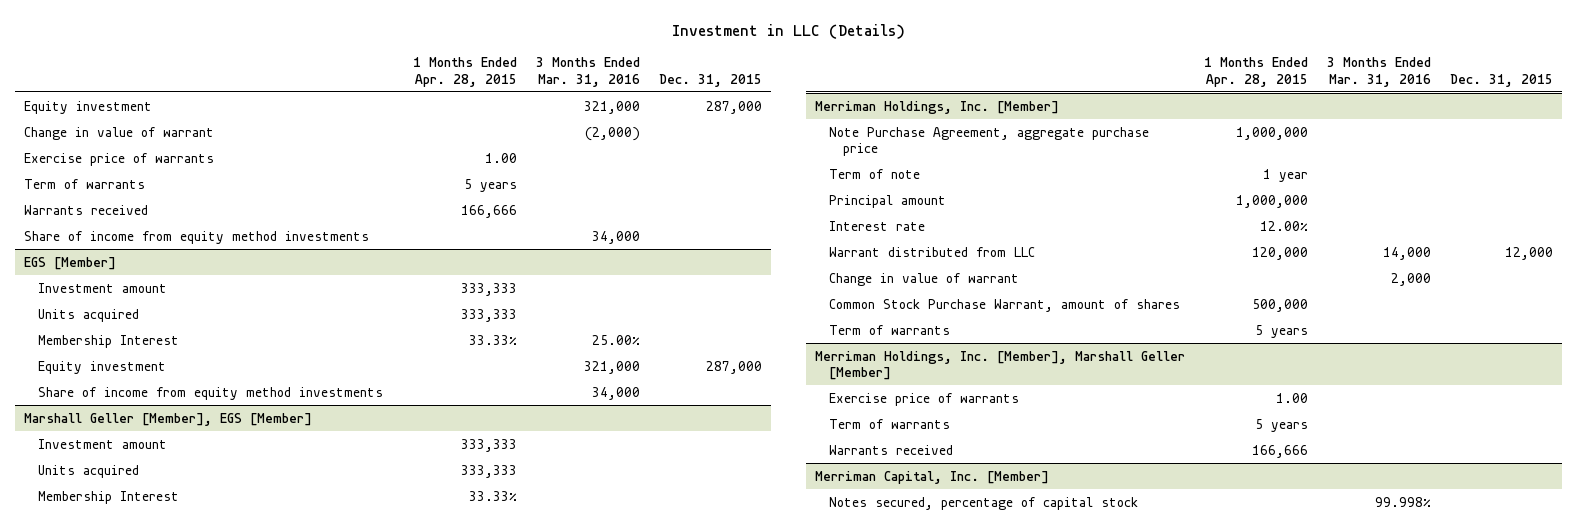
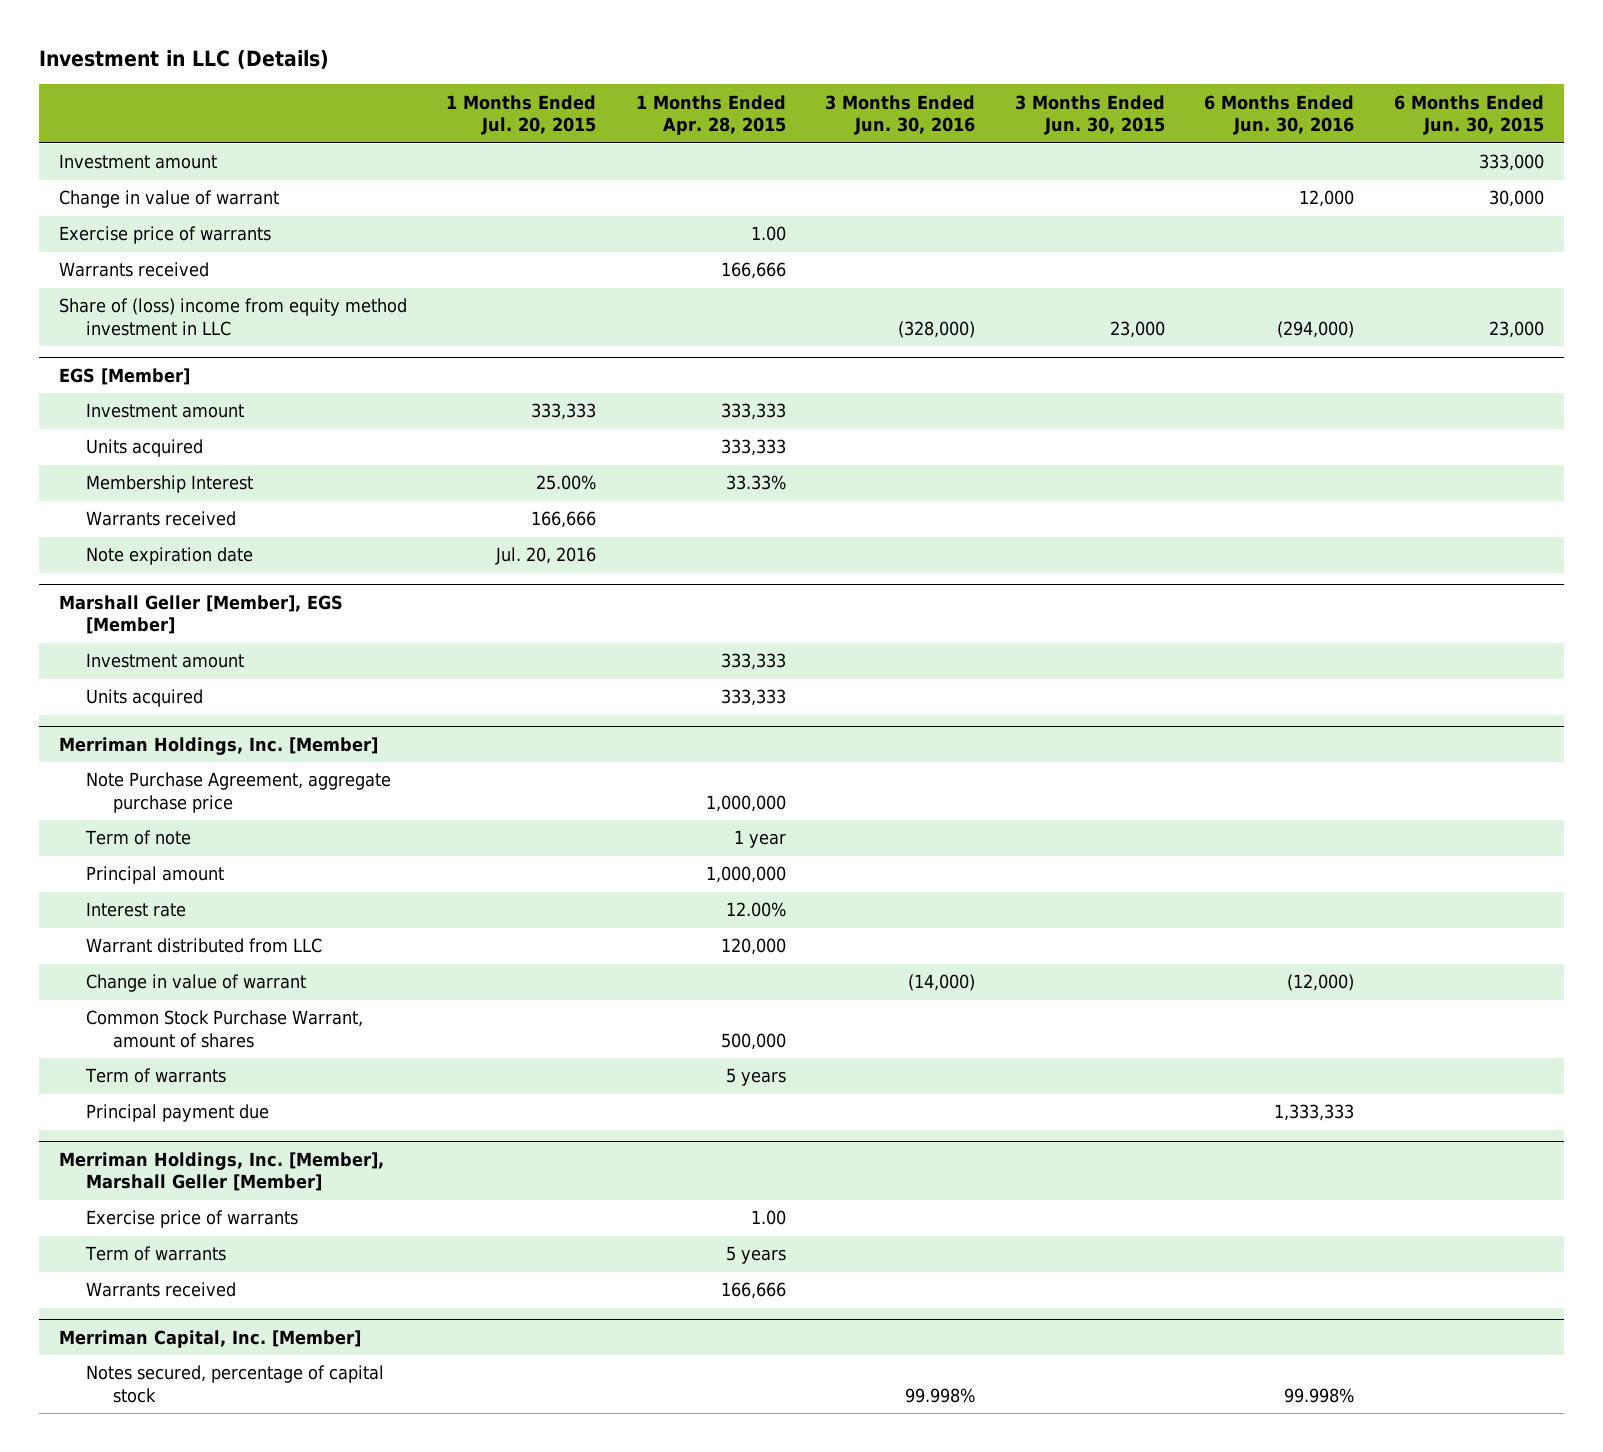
- | 1 Months Ended Apr. 28, 2015 | 3 Months Ended Mar. 31, 2016 | Dec. 31, 2015
+ | 1 Months Ended Jul. 20, 2015 | 1 Months Ended Apr. 28, 2015 | 3 Months Ended Jun. 30, 2016 | 3 Months Ended Jun. 30, 2015 | 6 Months Ended Jun. 30, 2016 | 6 Months Ended Jun. 30, 2015
- Equity investment | | 321,000 | 287,000
+ Investment amount | | | | | | 333,000
- Term of warrants | 5 years | |
- Share of income from equity method investments | | 34,000 |
+ Share of (loss) income from equity method investment in LLC | | | (328,000) | 23,000 | (294,000) | 23,000
@ EGS [Member]
- Equity investment | | 321,000 | 287,000
- Share of income from equity method investments | | 34,000 |
+ Warrants received | 166,666 | | | | |
+ Note expiration date | Jul. 20, 2016 | | | | |
@ Marshall Geller [Member], EGS [Member]
- Membership Interest | 33.33% | |
@ Merriman Holdings, Inc. [Member]
+ Principal payment due | | | | | 1,333,333 |

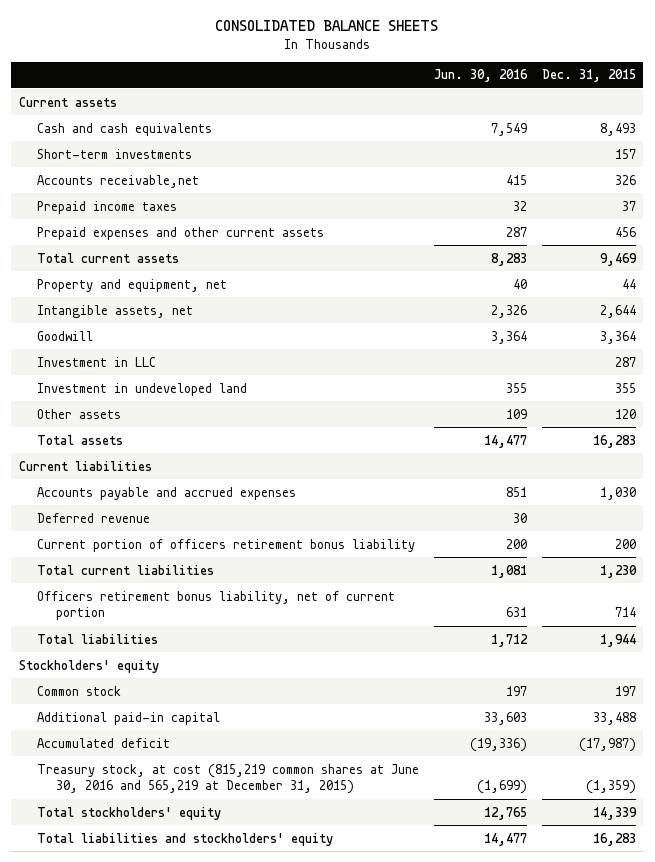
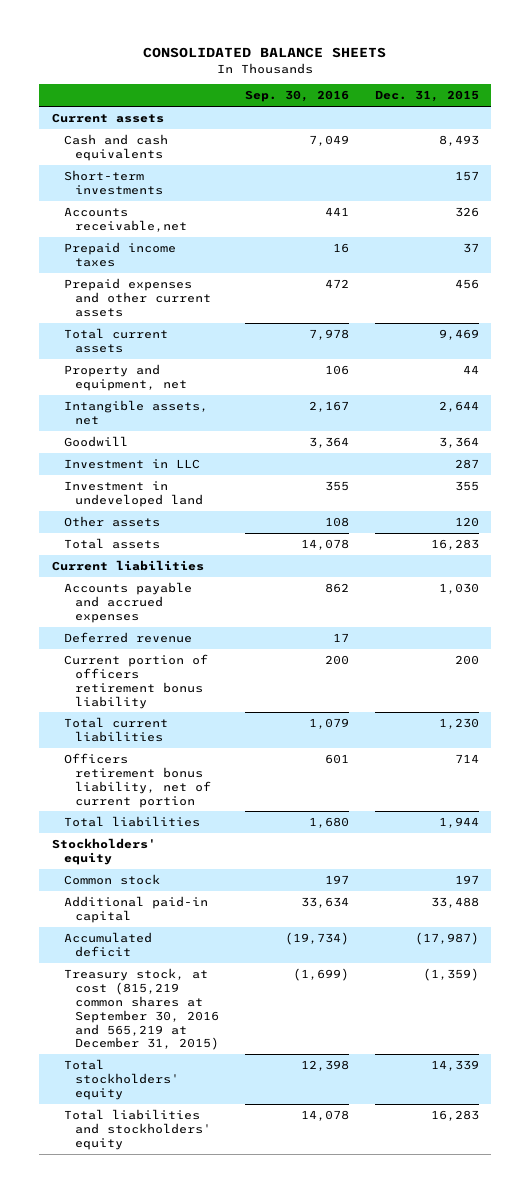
- | Jun. 30, 2016 | Dec. 31, 2015
+ | Sep. 30, 2016 | Dec. 31, 2015
- Treasury stock, at cost (815,219 common shares at June 30, 2016 and 565,219 at December 31, 2015) | (1,699) | (1,359)
+ Treasury stock, at cost (815,219 common shares at September 30, 2016 and 565,219 at December 31, 2015) | (1,699) | (1,359)

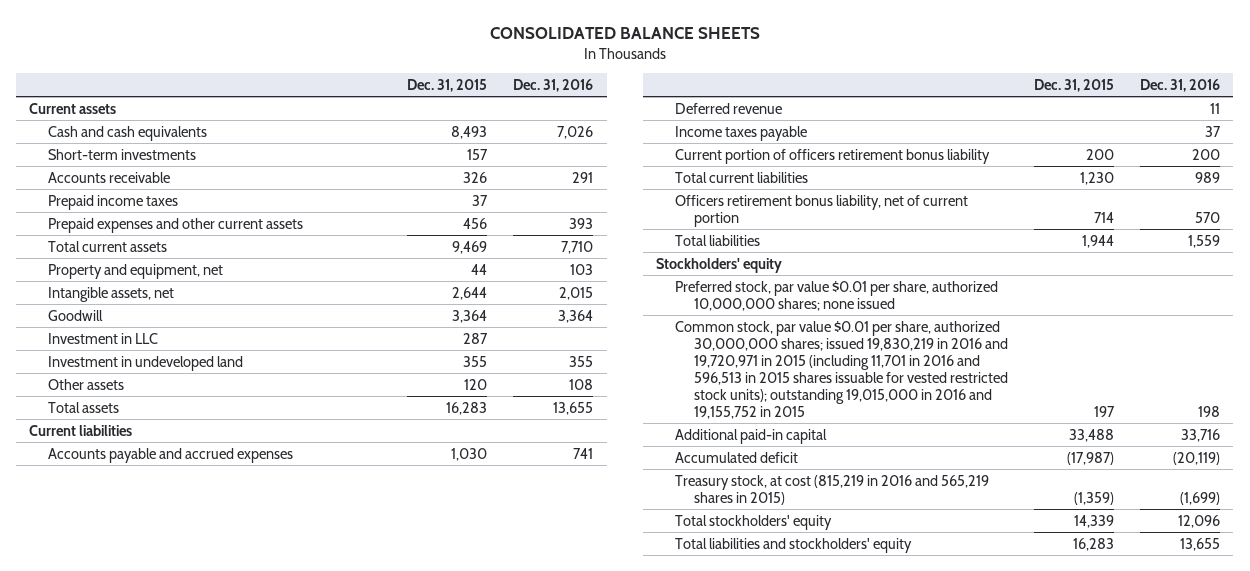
- | Sep. 30, 2016 | Dec. 31, 2015
+ | Dec. 31, 2015 | Dec. 31, 2016
- Accounts receivable,net | 441 | 326
+ Accounts receivable | 326 | 291
+ Income taxes payable | | 37
- Common stock | 197 | 197
+ Preferred stock, par value $0.01 per share, authorized 10,000,000 shares; none issued
+ Common stock, par value $0.01 per share, authorized 30,000,000 shares; issued 19,830,219 in 2016 and 19,720,971 in 2015 (including 11,701 in 2016 and 596,513 in 2015 shares issuable for vested restricted stock units); outstanding 19,015,000 in 2016 and 19,155,752 in 2015 | 197 | 198
- Treasury stock, at cost (815,219 common shares at September 30, 2016 and 565,219 at December 31, 2015) | (1,699) | (1,359)
+ Treasury stock, at cost (815,219 in 2016 and 565,219 shares in 2015) | (1,359) | (1,699)

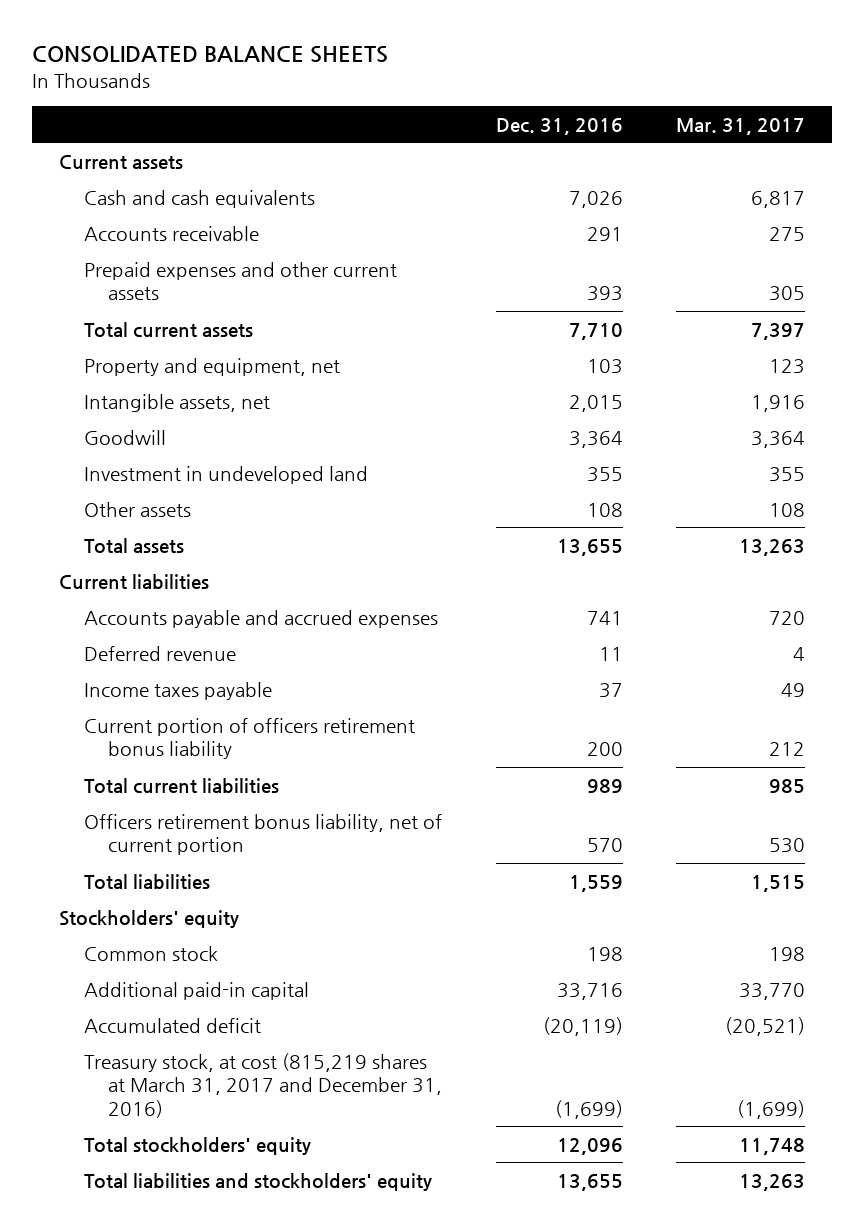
- | Dec. 31, 2015 | Dec. 31, 2016
+ | Dec. 31, 2016 | Mar. 31, 2017
- Short-term investments | 157 |
- Prepaid income taxes | 37 |
- Investment in LLC | 287 |
- Preferred stock, par value $0.01 per share, authorized 10,000,000 shares; none issued
- Common stock, par value $0.01 per share, authorized 30,000,000 shares; issued 19,830,219 in 2016 and 19,720,971 in 2015 (including 11,701 in 2016 and 596,513 in 2015 shares issuable for vested restricted stock units); outstanding 19,015,000 in 2016 and 19,155,752 in 2015 | 197 | 198
+ Common stock | 198 | 198
- Treasury stock, at cost (815,219 in 2016 and 565,219 shares in 2015) | (1,359) | (1,699)
+ Treasury stock, at cost (815,219 shares at March 31, 2017 and December 31, 2016) | (1,699) | (1,699)

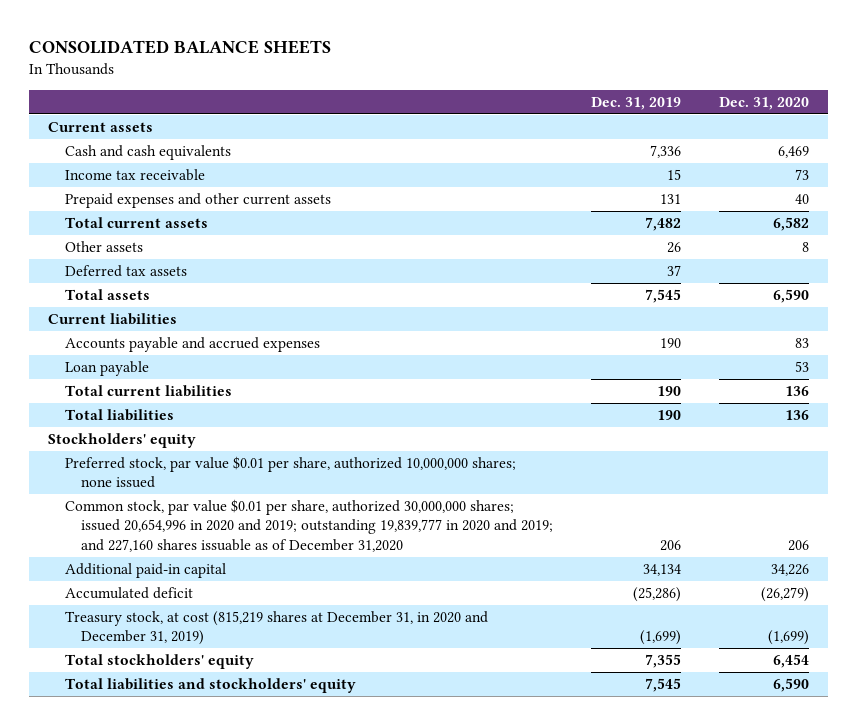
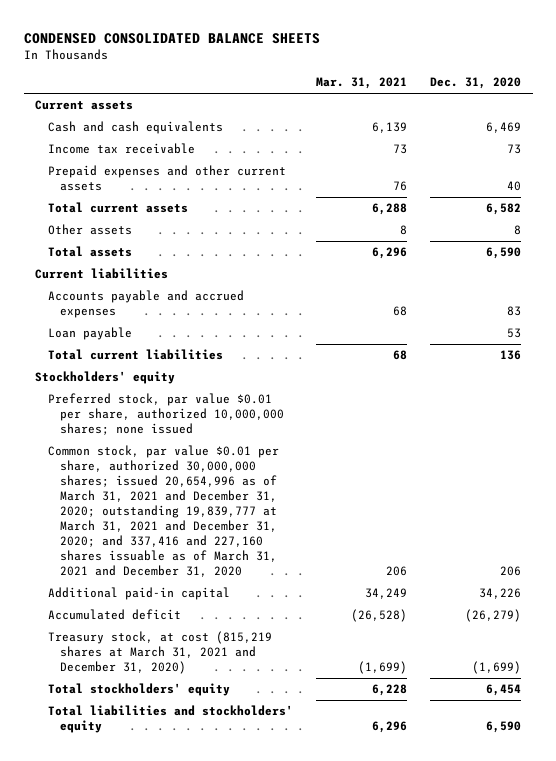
- CONSOLIDATED BALANCE SHEETS
+ CONDENSED CONSOLIDATED BALANCE SHEETS
- | Dec. 31, 2019 | Dec. 31, 2020
+ | Mar. 31, 2021 | Dec. 31, 2020
- Deferred tax assets | 37 |
- Total liabilities | 190 | 136
- Common stock, par value $0.01 per share, authorized 30,000,000 shares; issued 20,654,996 in 2020 and 2019; outstanding 19,839,777 in 2020 and 2019; and 227,160 shares issuable as of December 31,2020 | 206 | 206
+ Common stock, par value $0.01 per share, authorized 30,000,000 shares; issued 20,654,996 as of March 31, 2021 and December 31, 2020; outstanding 19,839,777 at March 31, 2021 and December 31, 2020; and 337,416 and 227,160 shares issuable as of March 31, 2021 and December 31, 2020 | 206 | 206
- Treasury stock, at cost (815,219 shares at December 31, in 2020 and December 31, 2019) | (1,699) | (1,699)
+ Treasury stock, at cost (815,219 shares at March 31, 2021 and December 31, 2020) | (1,699) | (1,699)

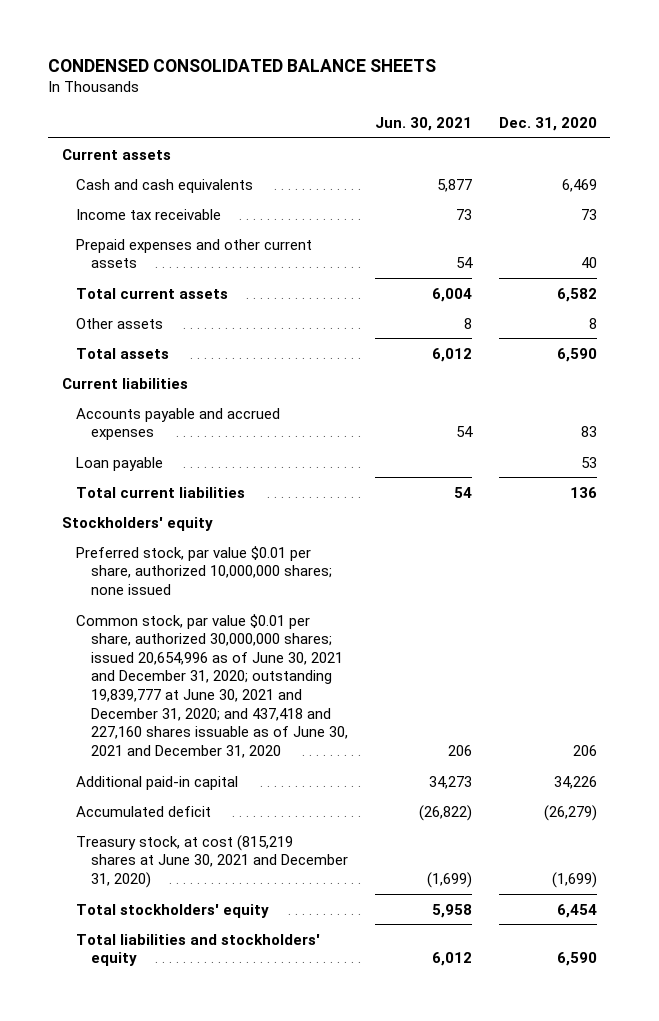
- | Mar. 31, 2021 | Dec. 31, 2020
+ | Jun. 30, 2021 | Dec. 31, 2020
- Common stock, par value $0.01 per share, authorized 30,000,000 shares; issued 20,654,996 as of March 31, 2021 and December 31, 2020; outstanding 19,839,777 at March 31, 2021 and December 31, 2020; and 337,416 and 227,160 shares issuable as of March 31, 2021 and December 31, 2020 | 206 | 206
+ Common stock, par value $0.01 per share, authorized 30,000,000 shares; issued 20,654,996 as of June 30, 2021 and December 31, 2020; outstanding 19,839,777 at June 30, 2021 and December 31, 2020; and 437,418 and 227,160 shares issuable as of June 30, 2021 and December 31, 2020 | 206 | 206
- Treasury stock, at cost (815,219 shares at March 31, 2021 and December 31, 2020) | (1,699) | (1,699)
+ Treasury stock, at cost (815,219 shares at June 30, 2021 and December 31, 2020) | (1,699) | (1,699)

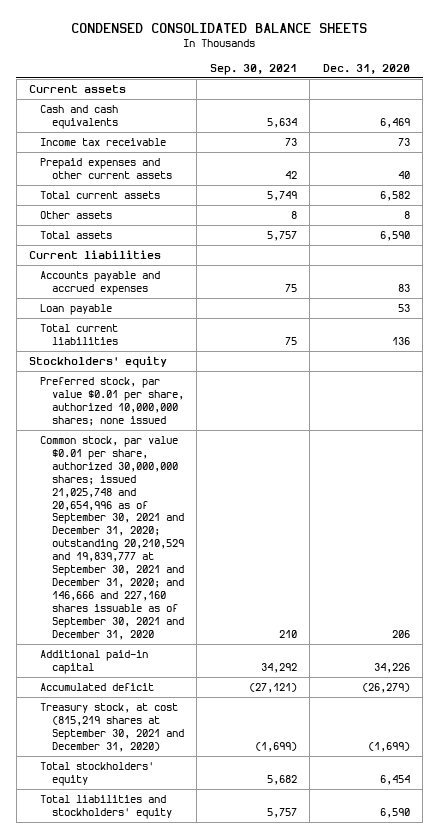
- | Jun. 30, 2021 | Dec. 31, 2020
+ | Sep. 30, 2021 | Dec. 31, 2020
- Common stock, par value $0.01 per share, authorized 30,000,000 shares; issued 20,654,996 as of June 30, 2021 and December 31, 2020; outstanding 19,839,777 at June 30, 2021 and December 31, 2020; and 437,418 and 227,160 shares issuable as of June 30, 2021 and December 31, 2020 | 206 | 206
+ Common stock, par value $0.01 per share, authorized 30,000,000 shares; issued 21,025,748 and 20,654,996 as of September 30, 2021 and December 31, 2020; outstanding 20,210,529 and 19,839,777 at September 30, 2021 and December 31, 2020; and 146,666 and 227,160 shares issuable as of September 30, 2021 and December 31, 2020 | 210 | 206
- Treasury stock, at cost (815,219 shares at June 30, 2021 and December 31, 2020) | (1,699) | (1,699)
+ Treasury stock, at cost (815,219 shares at September 30, 2021 and December 31, 2020) | (1,699) | (1,699)

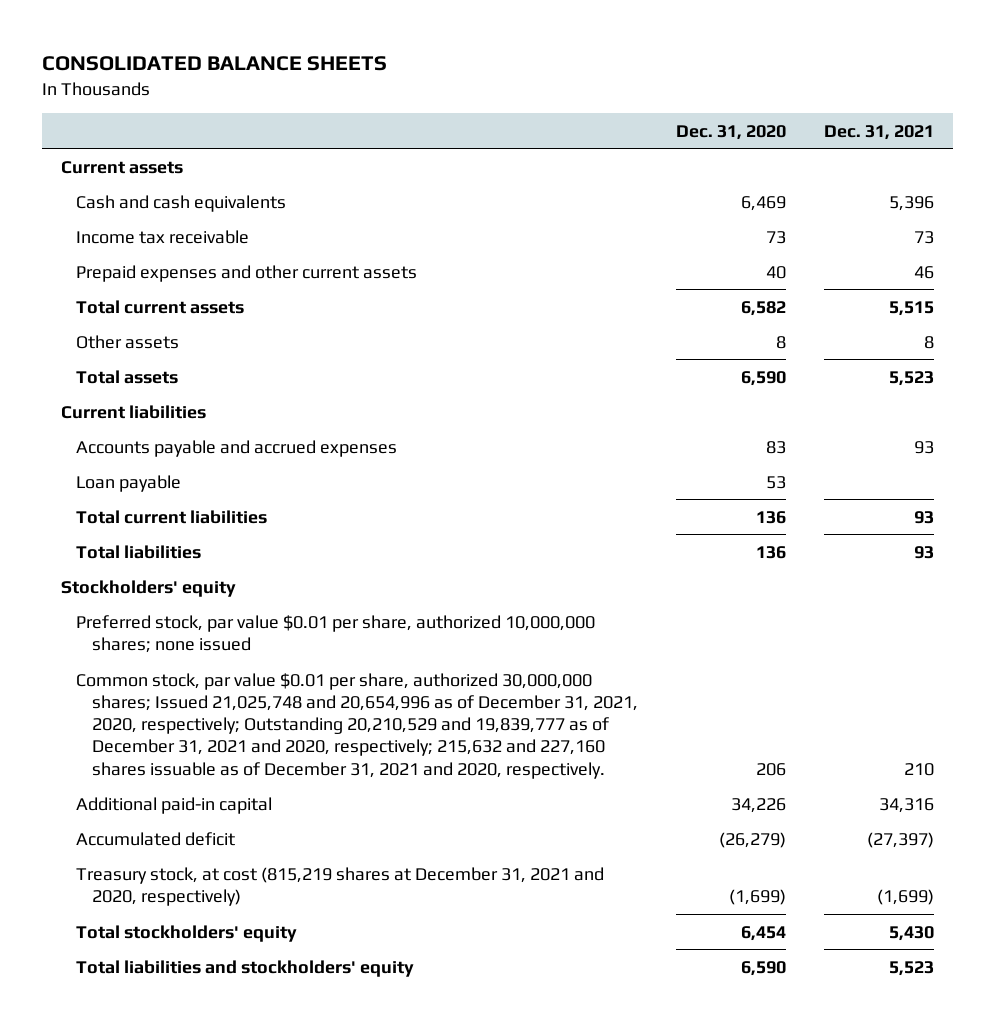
- CONDENSED CONSOLIDATED BALANCE SHEETS
+ CONSOLIDATED BALANCE SHEETS
- | Sep. 30, 2021 | Dec. 31, 2020
+ | Dec. 31, 2020 | Dec. 31, 2021
+ Total liabilities | 136 | 93
- Common stock, par value $0.01 per share, authorized 30,000,000 shares; issued 21,025,748 and 20,654,996 as of September 30, 2021 and December 31, 2020; outstanding 20,210,529 and 19,839,777 at September 30, 2021 and December 31, 2020; and 146,666 and 227,160 shares issuable as of September 30, 2021 and December 31, 2020 | 210 | 206
+ Common stock, par value $0.01 per share, authorized 30,000,000 shares; Issued 21,025,748 and 20,654,996 as of December 31, 2021, 2020, respectively; Outstanding 20,210,529 and 19,839,777 as of December 31, 2021 and 2020, respectively; 215,632 and 227,160 shares issuable as of December 31, 2021 and 2020, respectively. | 206 | 210
- Treasury stock, at cost (815,219 shares at September 30, 2021 and December 31, 2020) | (1,699) | (1,699)
+ Treasury stock, at cost (815,219 shares at December 31, 2021 and 2020, respectively) | (1,699) | (1,699)

